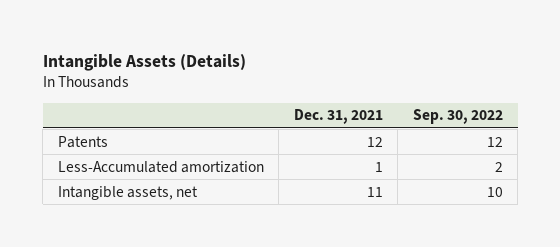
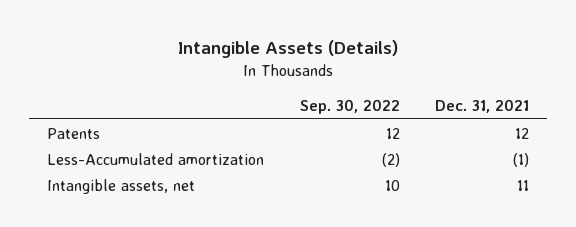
- | Dec. 31, 2021 | Sep. 30, 2022
+ | Sep. 30, 2022 | Dec. 31, 2021
- Less-Accumulated amortization | 1 | 2
+ Less-Accumulated amortization | (2) | (1)

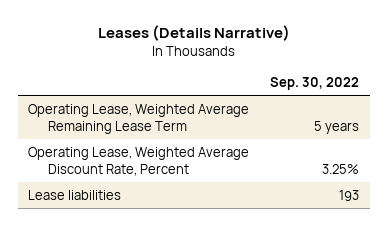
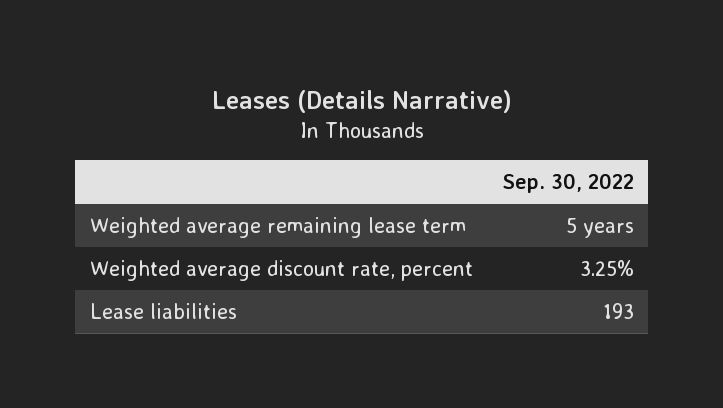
- Operating Lease, Weighted Average Remaining Lease Term | 5 years
- Operating Lease, Weighted Average Discount Rate, Percent | 3.25%
+ Weighted average remaining lease term | 5 years
+ Weighted average discount rate, percent | 3.25%

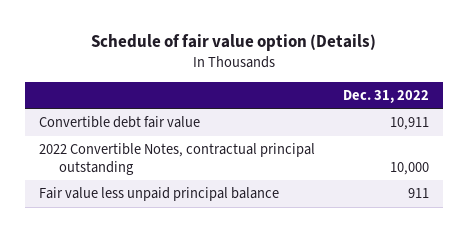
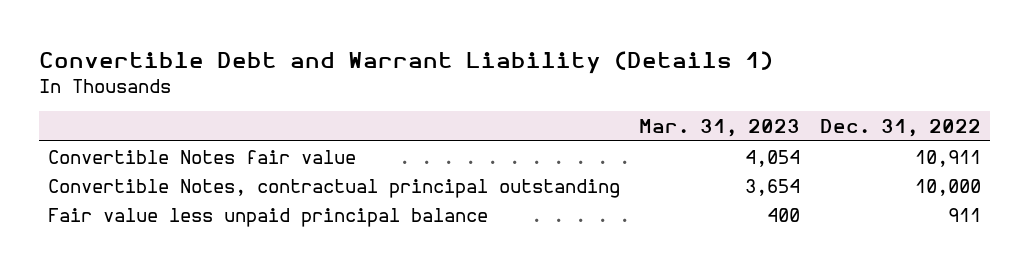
- Schedule of fair value option (Details)
+ Convertible Debt and Warrant Liability (Details 1)
- | Dec. 31, 2022
+ | Mar. 31, 2023 | Dec. 31, 2022
- Convertible debt fair value | 10,911
- 2022 Convertible Notes, contractual principal outstanding | 10,000
+ Convertible Notes fair value | 4,054 | 10,911
+ Convertible Notes, contractual principal outstanding | 3,654 | 10,000

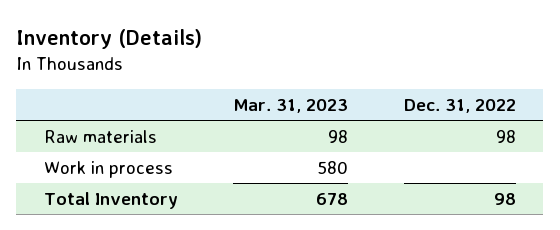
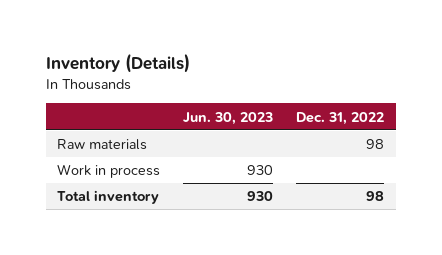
- | Mar. 31, 2023 | Dec. 31, 2022
+ | Jun. 30, 2023 | Dec. 31, 2022
- Total Inventory | 678 | 98
+ Total inventory | 930 | 98

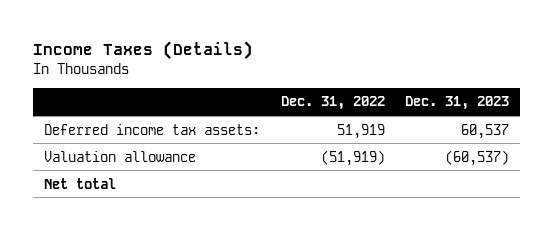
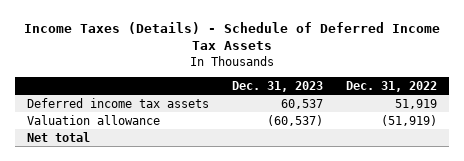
- Income Taxes (Details)
+ Income Taxes (Details) - Schedule of Deferred Income Tax Assets
- | Dec. 31, 2022 | Dec. 31, 2023
+ | Dec. 31, 2023 | Dec. 31, 2022
- Deferred income tax assets: | 51,919 | 60,537
+ Deferred income tax assets | 60,537 | 51,919

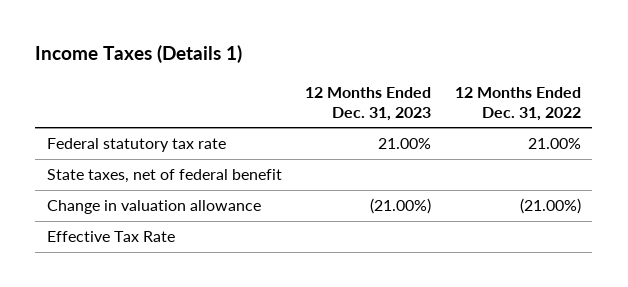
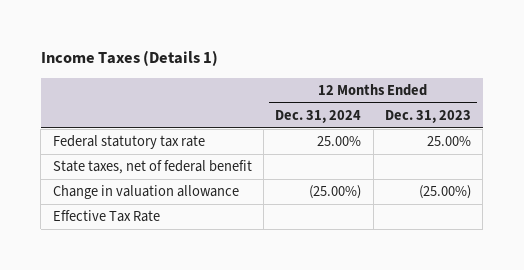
- | 12 Months Ended Dec. 31, 2023 | 12 Months Ended Dec. 31, 2022
+ | 12 Months Ended Dec. 31, 2024 | 12 Months Ended Dec. 31, 2023
- Federal statutory tax rate | 21.00% | 21.00%
+ Federal statutory tax rate | 25.00% | 25.00%
- Change in valuation allowance | (21.00%) | (21.00%)
+ Change in valuation allowance | (25.00%) | (25.00%)

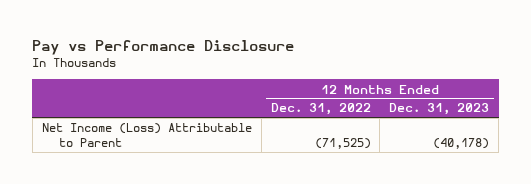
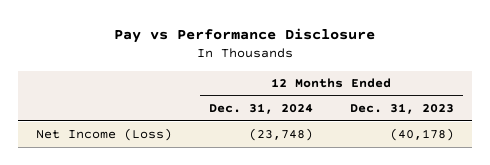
- | 12 Months Ended Dec. 31, 2022 | 12 Months Ended Dec. 31, 2023
+ | 12 Months Ended Dec. 31, 2024 | 12 Months Ended Dec. 31, 2023
- Net Income (Loss) Attributable to Parent | (71,525) | (40,178)
+ Net Income (Loss) | (23,748) | (40,178)

